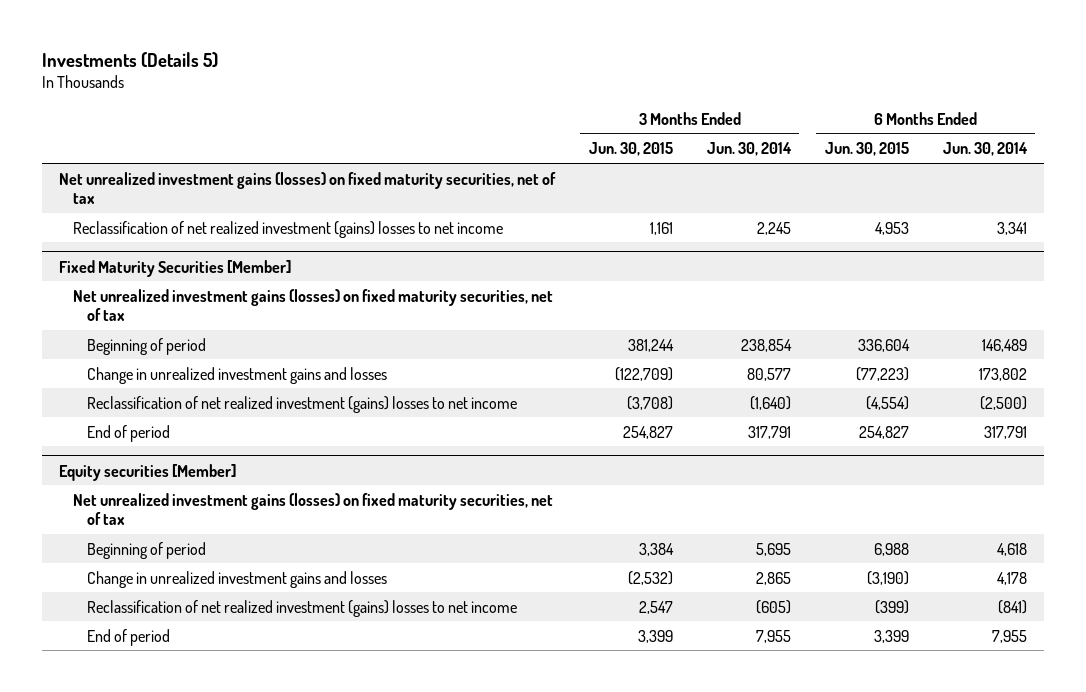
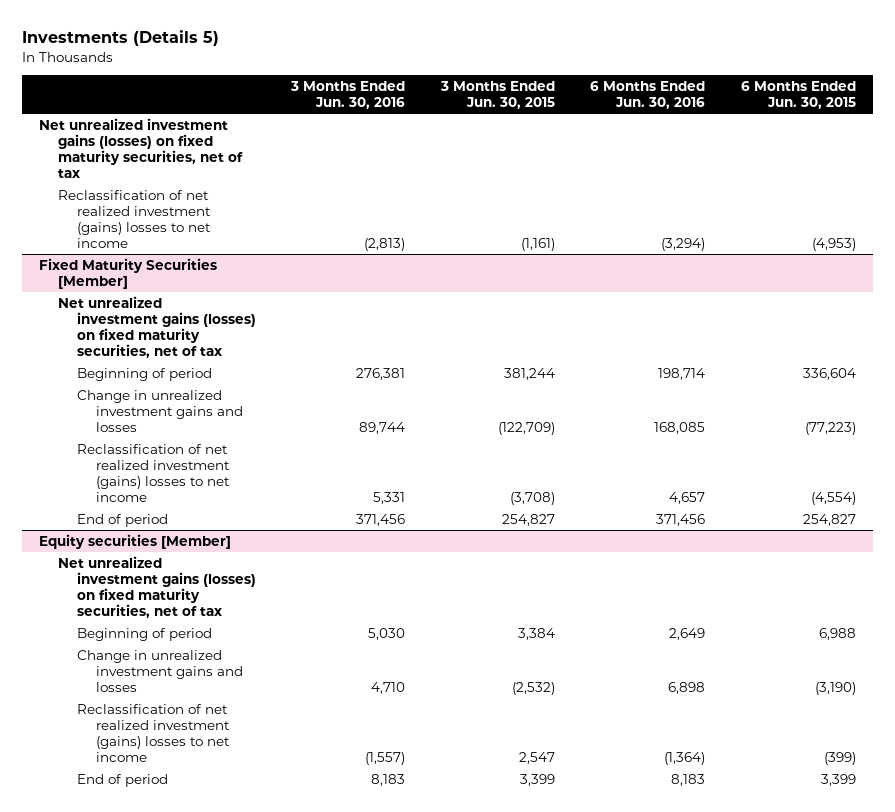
- | 3 Months Ended Jun. 30, 2015 | 3 Months Ended Jun. 30, 2014 | 6 Months Ended Jun. 30, 2015 | 6 Months Ended Jun. 30, 2014
+ | 3 Months Ended Jun. 30, 2016 | 3 Months Ended Jun. 30, 2015 | 6 Months Ended Jun. 30, 2016 | 6 Months Ended Jun. 30, 2015
- Reclassification of net realized investment (gains) losses to net income | 1,161 | 2,245 | 4,953 | 3,341
+ Reclassification of net realized investment (gains) losses to net income | (2,813) | (1,161) | (3,294) | (4,953)

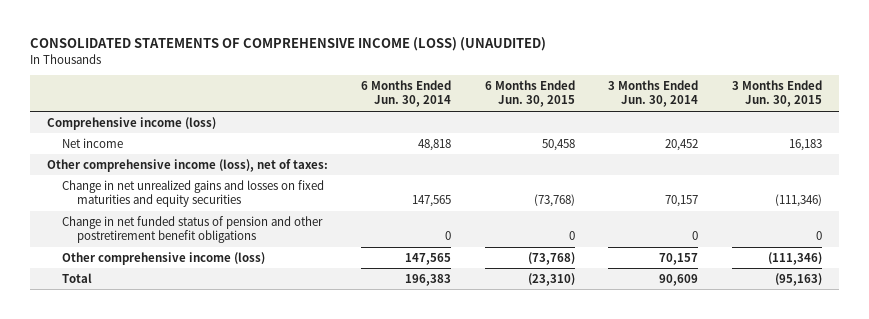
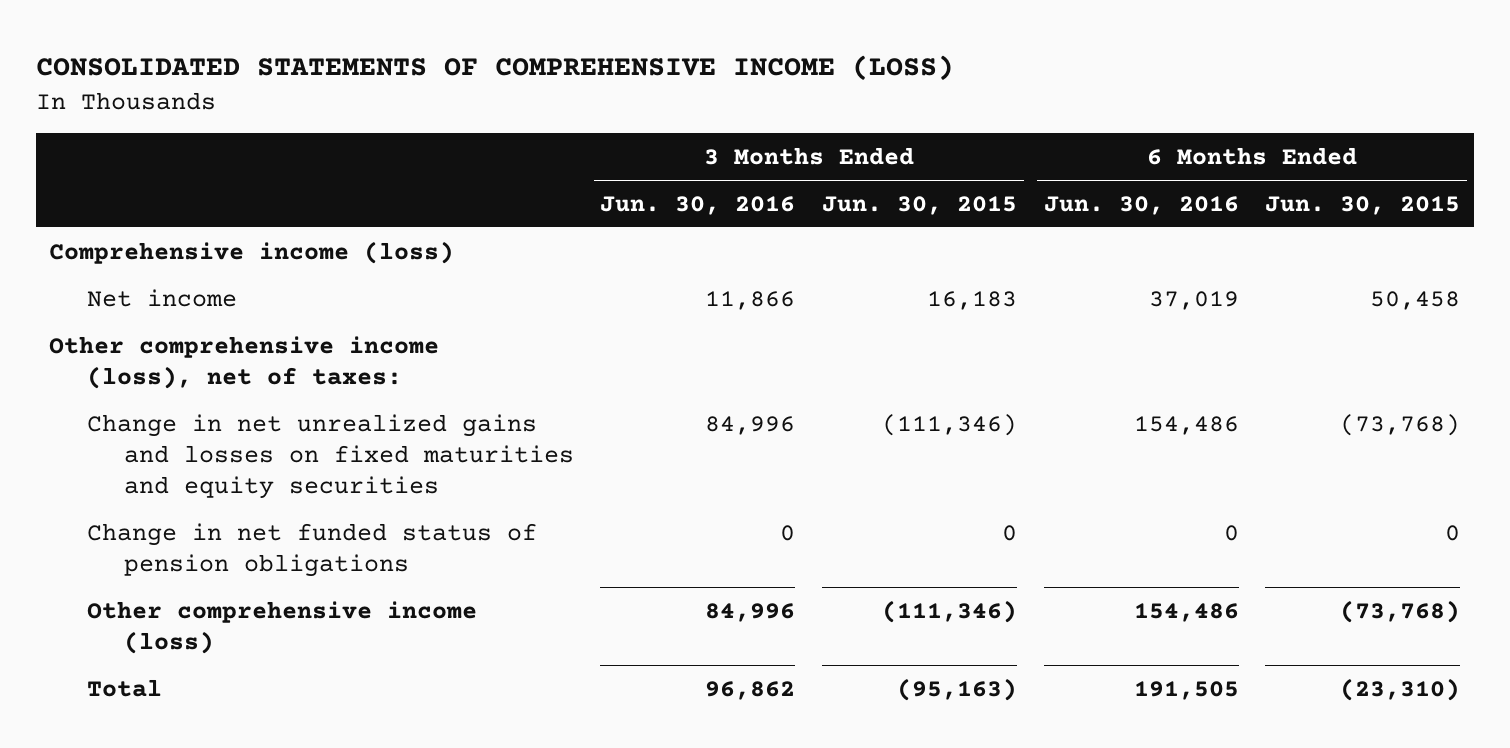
- CONSOLIDATED STATEMENTS OF COMPREHENSIVE INCOME (LOSS) (UNAUDITED)
+ CONSOLIDATED STATEMENTS OF COMPREHENSIVE INCOME (LOSS)
- | 6 Months Ended Jun. 30, 2014 | 6 Months Ended Jun. 30, 2015 | 3 Months Ended Jun. 30, 2014 | 3 Months Ended Jun. 30, 2015
+ | 3 Months Ended Jun. 30, 2016 | 3 Months Ended Jun. 30, 2015 | 6 Months Ended Jun. 30, 2016 | 6 Months Ended Jun. 30, 2015
- Change in net funded status of pension and other postretirement benefit obligations | 0 | 0 | 0 | 0
+ Change in net funded status of pension obligations | 0 | 0 | 0 | 0

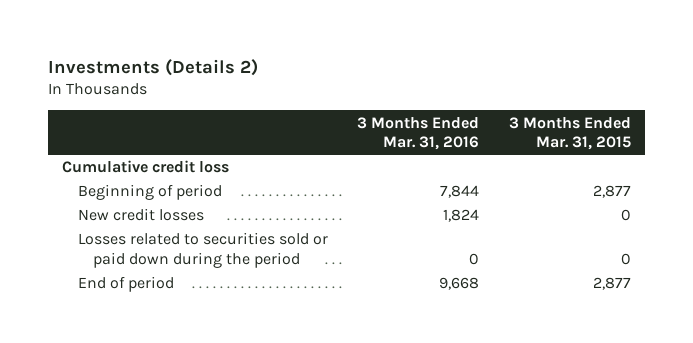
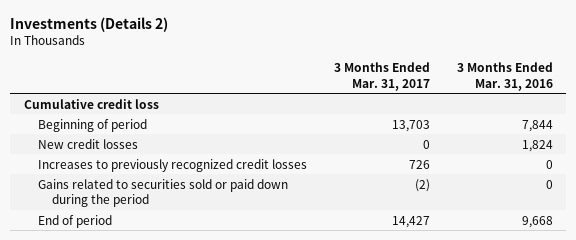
- | 3 Months Ended Mar. 31, 2016 | 3 Months Ended Mar. 31, 2015
+ | 3 Months Ended Mar. 31, 2017 | 3 Months Ended Mar. 31, 2016
- Losses related to securities sold or paid down during the period | 0 | 0
+ Increases to previously recognized credit losses | 726 | 0
+ Gains related to securities sold or paid down during the period | (2) | 0

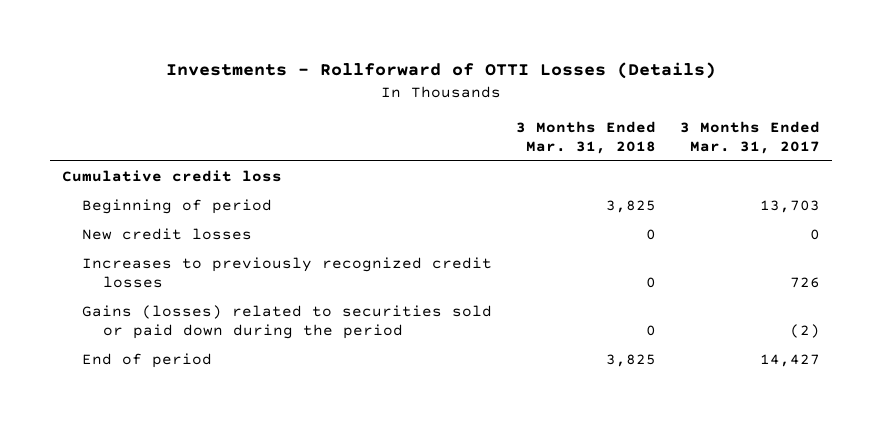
- Investments (Details 2)
+ Investments - Rollforward of OTTI Losses (Details)
- | 3 Months Ended Mar. 31, 2017 | 3 Months Ended Mar. 31, 2016
+ | 3 Months Ended Mar. 31, 2018 | 3 Months Ended Mar. 31, 2017
- Gains related to securities sold or paid down during the period | (2) | 0
+ Gains (losses) related to securities sold or paid down during the period | 0 | (2)

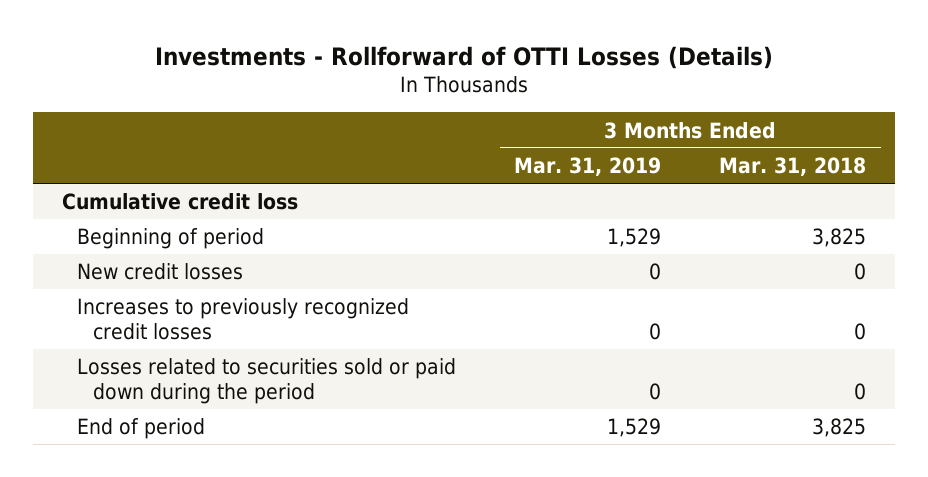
- | 3 Months Ended Mar. 31, 2018 | 3 Months Ended Mar. 31, 2017
+ | 3 Months Ended Mar. 31, 2019 | 3 Months Ended Mar. 31, 2018
- Gains (losses) related to securities sold or paid down during the period | 0 | (2)
+ Losses related to securities sold or paid down during the period | 0 | 0

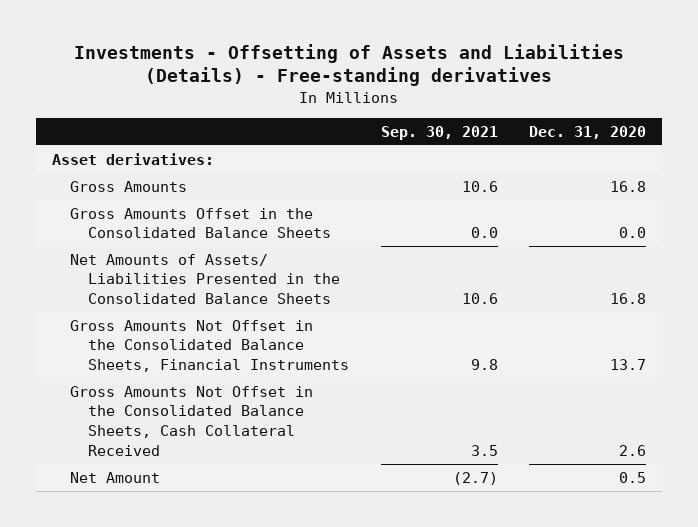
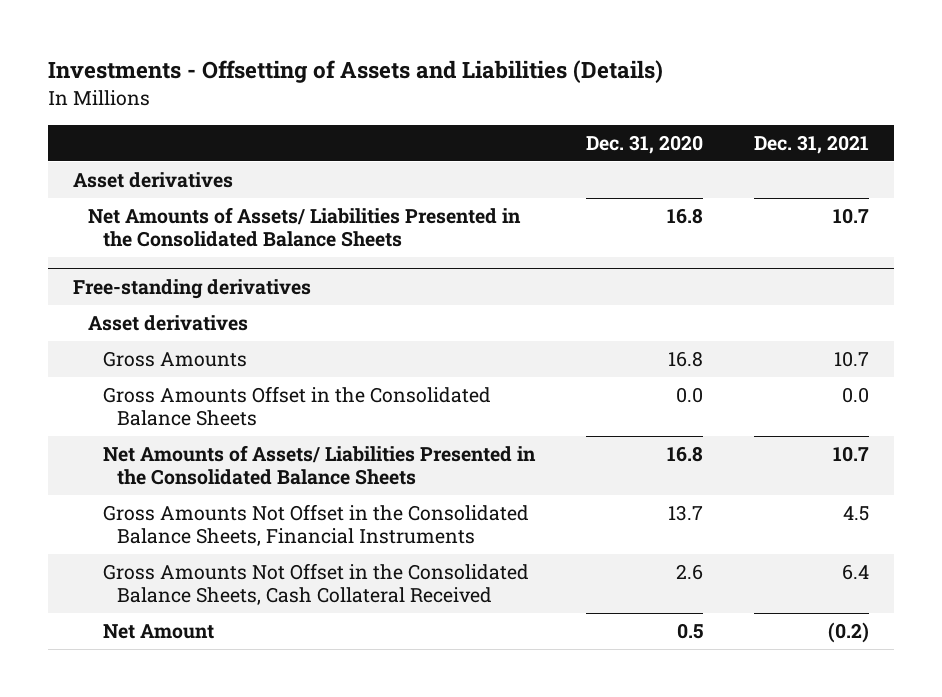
- Investments - Offsetting of Assets and Liabilities (Details) - Free-standing derivatives
+ Investments - Offsetting of Assets and Liabilities (Details)
- | Sep. 30, 2021 | Dec. 31, 2020
+ | Dec. 31, 2020 | Dec. 31, 2021
- Asset derivatives:
+ Asset derivatives
+ Net Amounts of Assets/ Liabilities Presented in the Consolidated Balance Sheets | 16.8 | 10.7
+ Free-standing derivatives
+ Asset derivatives

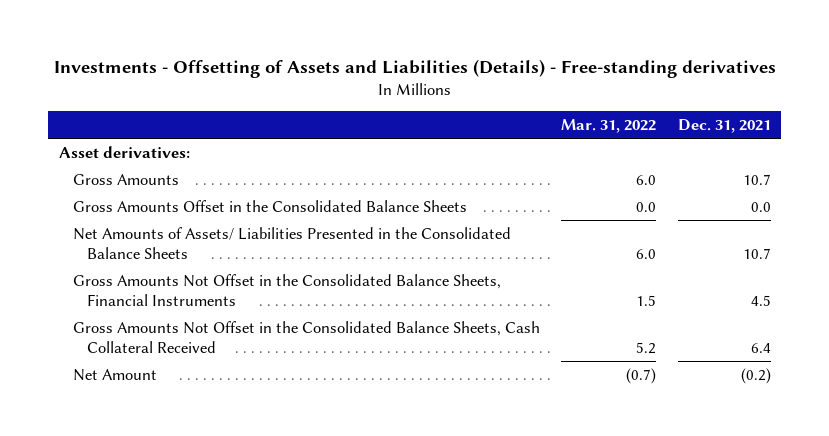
- Investments - Offsetting of Assets and Liabilities (Details)
+ Investments - Offsetting of Assets and Liabilities (Details) - Free-standing derivatives
- | Dec. 31, 2020 | Dec. 31, 2021
+ | Mar. 31, 2022 | Dec. 31, 2021
- Asset derivatives
- Net Amounts of Assets/ Liabilities Presented in the Consolidated Balance Sheets | 16.8 | 10.7
- Free-standing derivatives
- Asset derivatives
+ Asset derivatives:

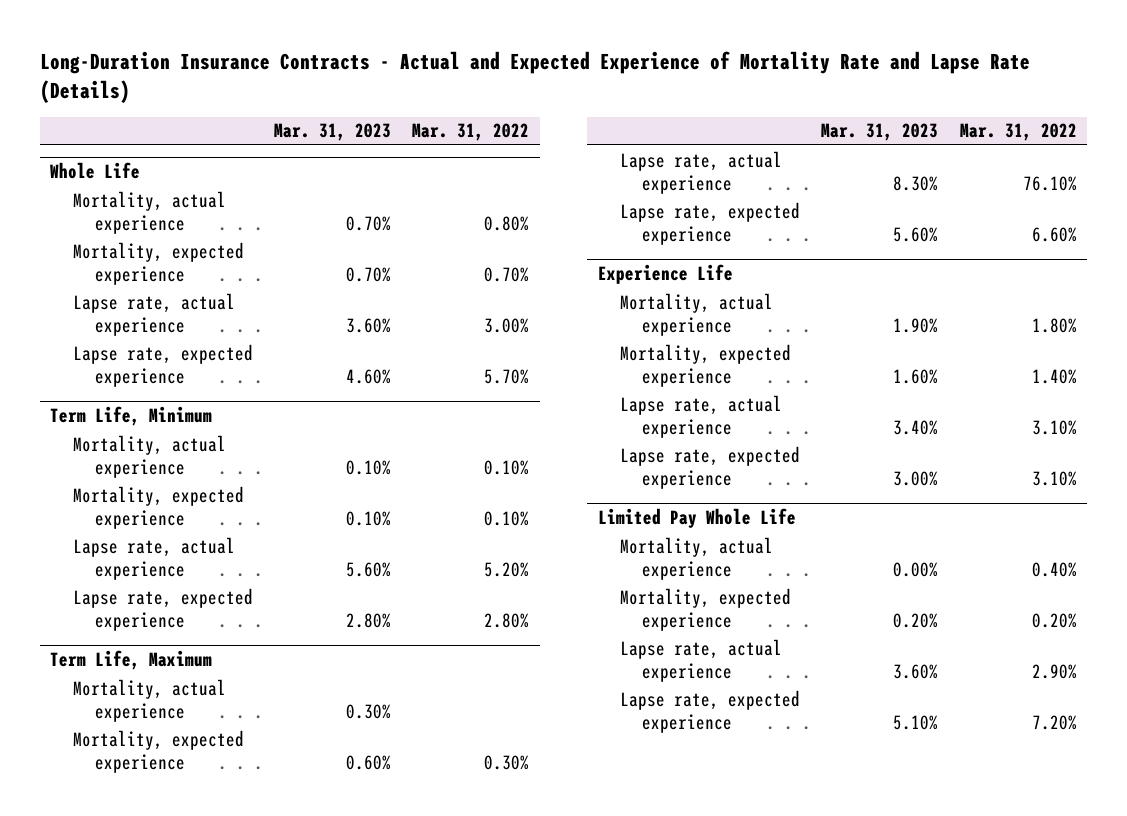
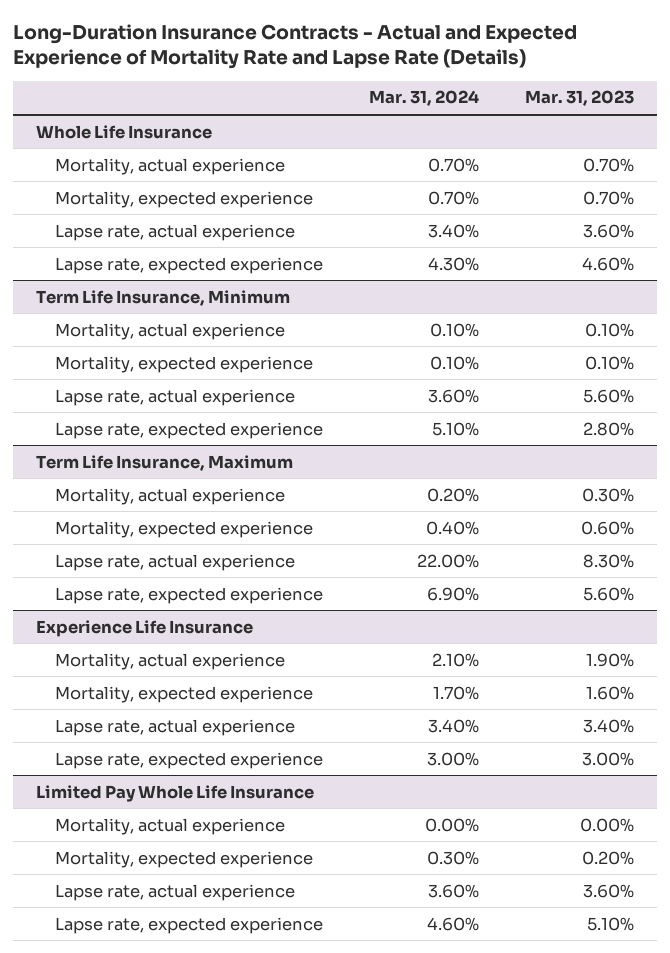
- | Mar. 31, 2023 | Mar. 31, 2022
+ | Mar. 31, 2024 | Mar. 31, 2023
- Whole Life
+ Whole Life Insurance
- Term Life, Minimum
+ Term Life Insurance, Minimum
- Term Life, Maximum
+ Term Life Insurance, Maximum
- Experience Life
+ Experience Life Insurance
- Limited Pay Whole Life
+ Limited Pay Whole Life Insurance

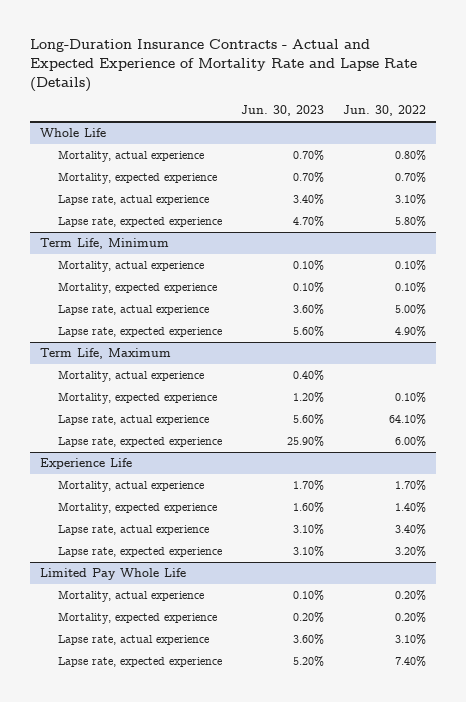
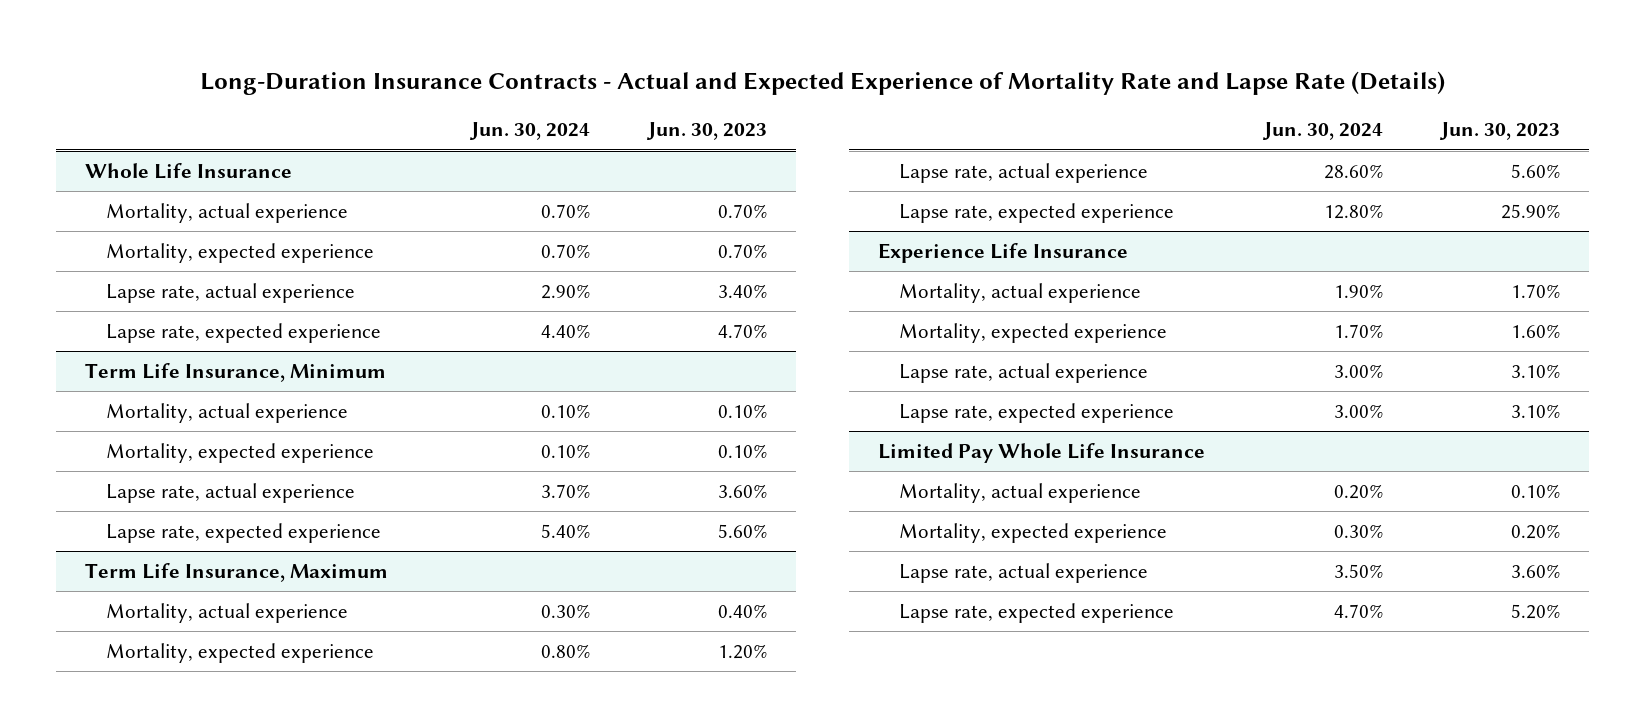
- | Jun. 30, 2023 | Jun. 30, 2022
+ | Jun. 30, 2024 | Jun. 30, 2023
- Whole Life
+ Whole Life Insurance
- Term Life, Minimum
+ Term Life Insurance, Minimum
- Term Life, Maximum
+ Term Life Insurance, Maximum
- Experience Life
+ Experience Life Insurance
- Limited Pay Whole Life
+ Limited Pay Whole Life Insurance

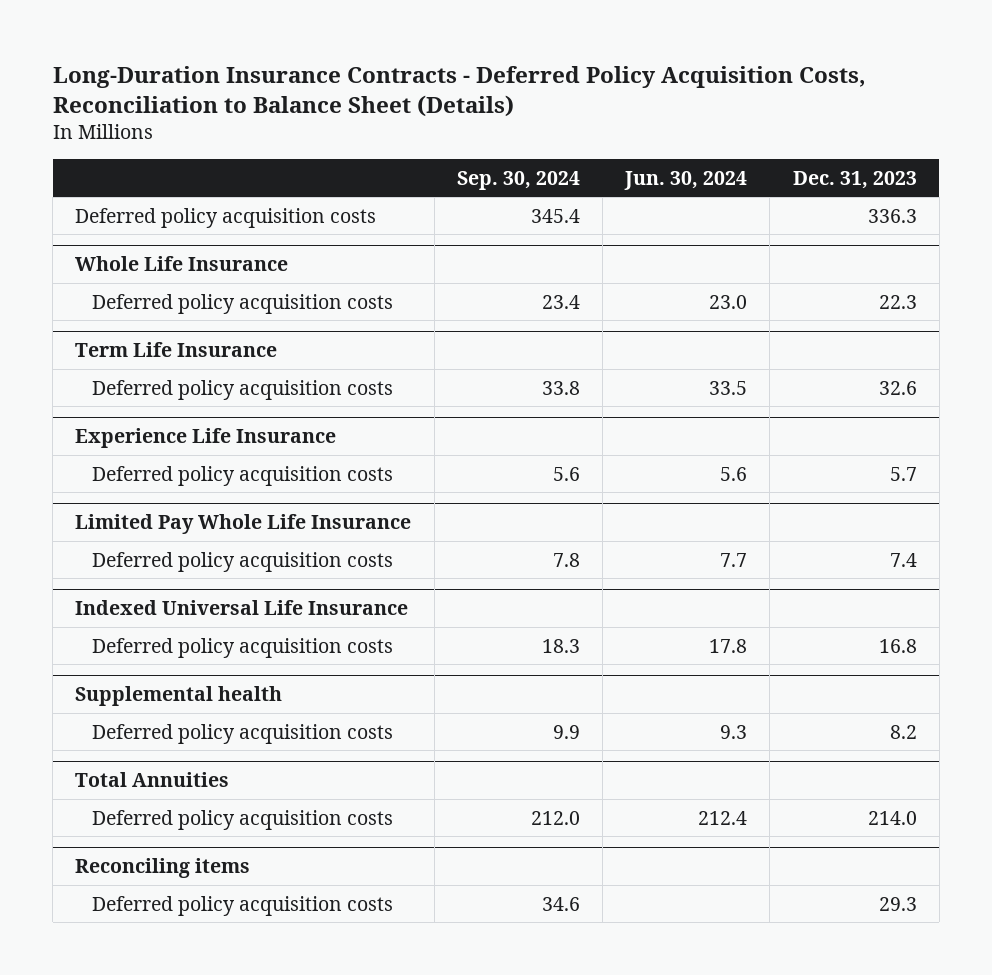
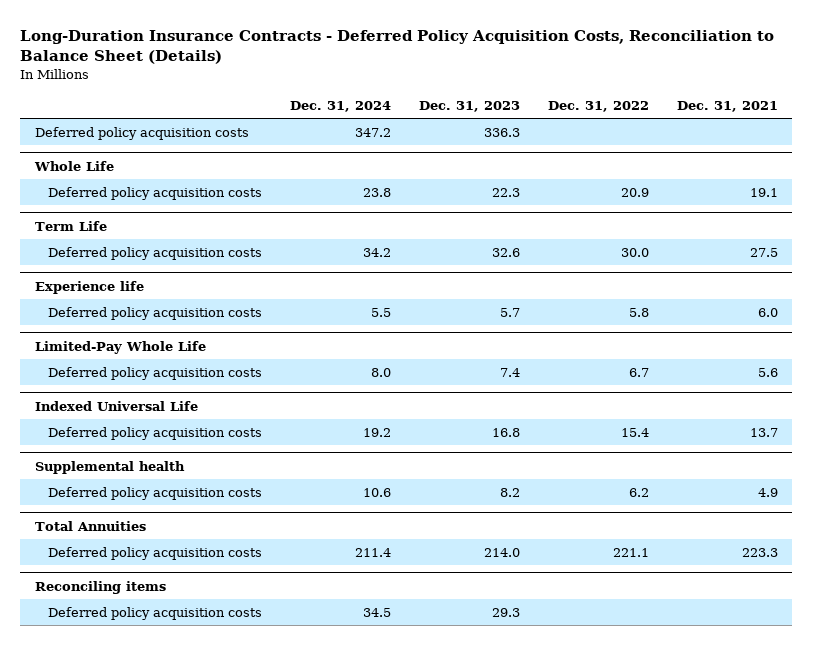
- | Sep. 30, 2024 | Jun. 30, 2024 | Dec. 31, 2023
+ | Dec. 31, 2024 | Dec. 31, 2023 | Dec. 31, 2022 | Dec. 31, 2021
- Whole Life Insurance
+ Whole Life
- Term Life Insurance
+ Term Life
- Experience Life Insurance
+ Experience life
- Limited Pay Whole Life Insurance
+ Limited-Pay Whole Life
- Indexed Universal Life Insurance
+ Indexed Universal Life

